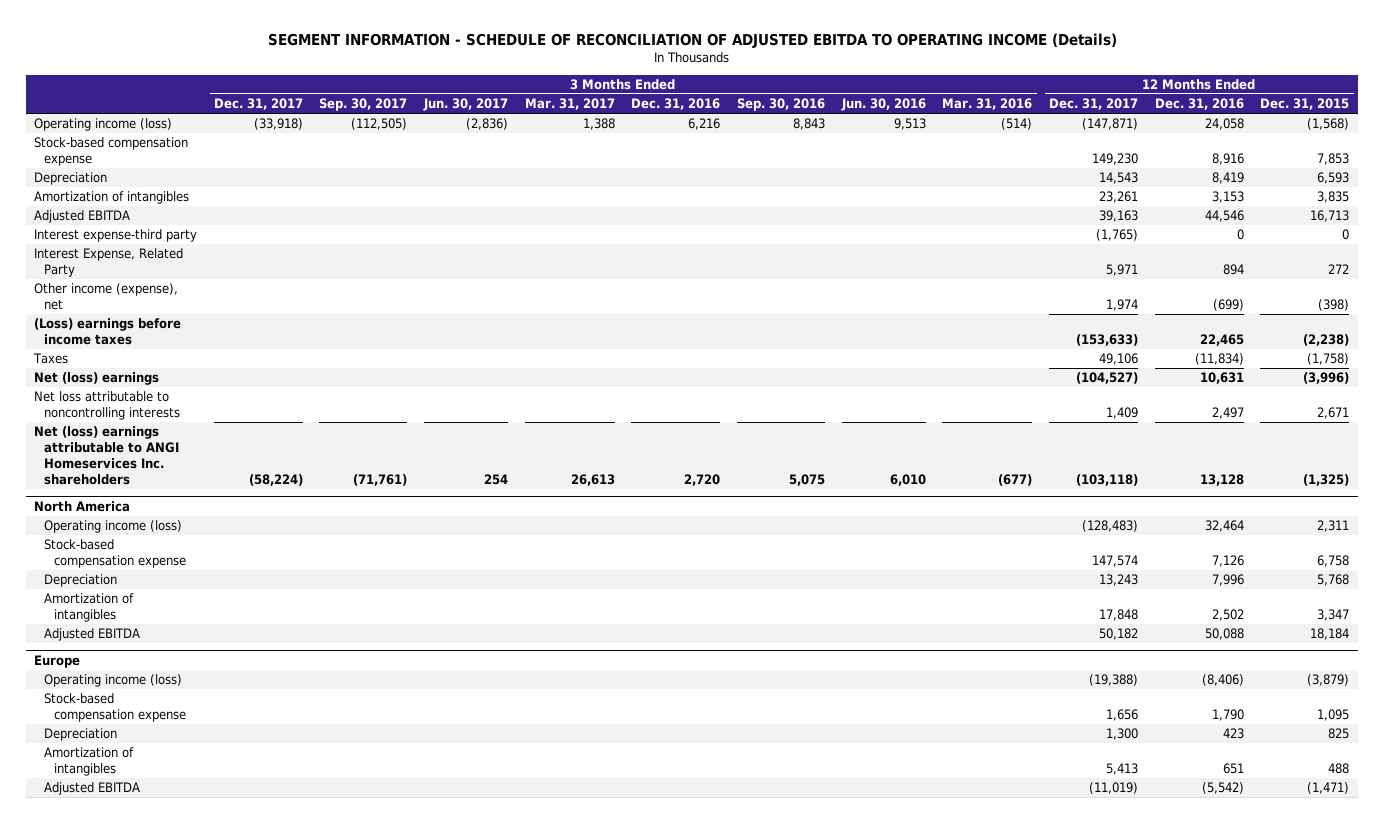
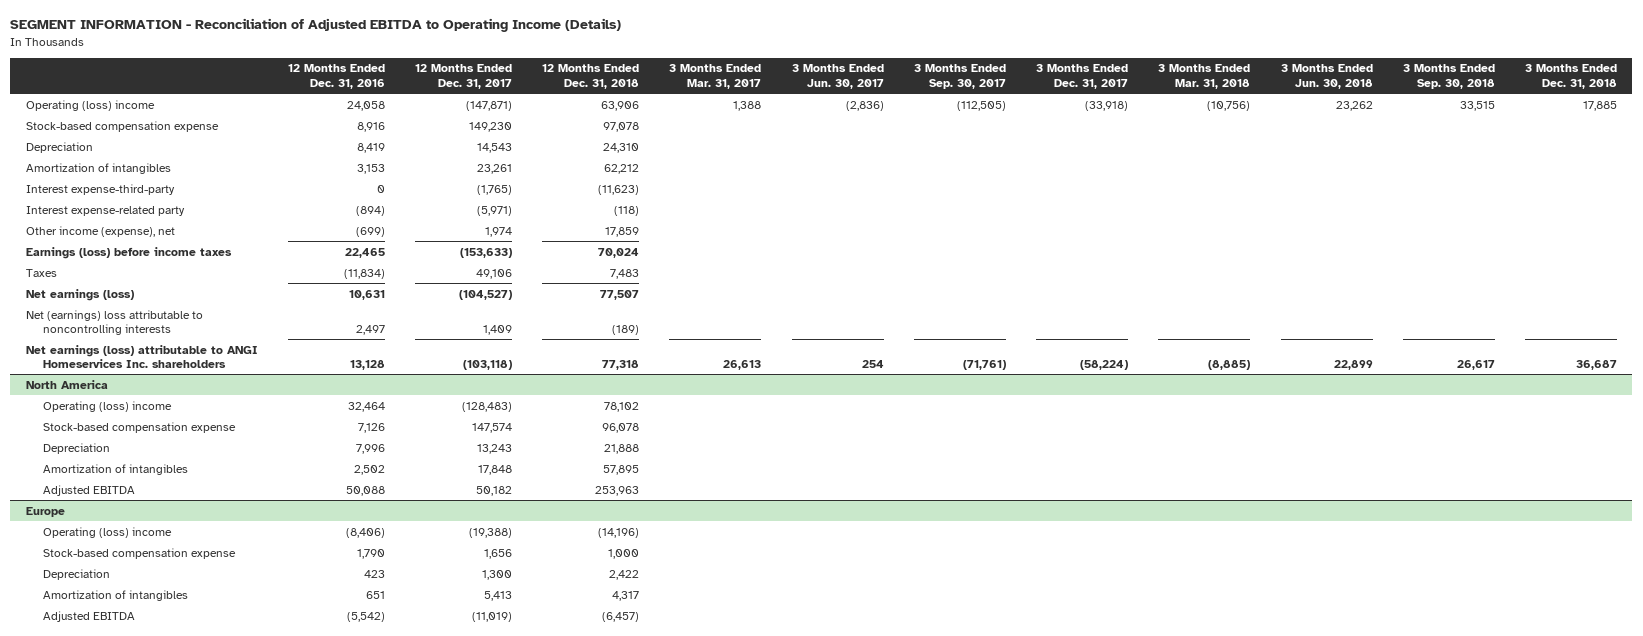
- SEGMENT INFORMATION - SCHEDULE OF RECONCILIATION OF ADJUSTED EBITDA TO OPERATING INCOME (Details)
+ SEGMENT INFORMATION - Reconciliation of Adjusted EBITDA to Operating Income (Details)
- | 3 Months Ended Dec. 31, 2017 | 3 Months Ended Sep. 30, 2017 | 3 Months Ended Jun. 30, 2017 | 3 Months Ended Mar. 31, 2017 | 3 Months Ended Dec. 31, 2016 | 3 Months Ended Sep. 30, 2016 | 3 Months Ended Jun. 30, 2016 | 3 Months Ended Mar. 31, 2016 | 12 Months Ended Dec. 31, 2017 | 12 Months Ended Dec. 31, 2016 | 12 Months Ended Dec. 31, 2015
+ | 12 Months Ended Dec. 31, 2016 | 12 Months Ended Dec. 31, 2017 | 12 Months Ended Dec. 31, 2018 | 3 Months Ended Mar. 31, 2017 | 3 Months Ended Jun. 30, 2017 | 3 Months Ended Sep. 30, 2017 | 3 Months Ended Dec. 31, 2017 | 3 Months Ended Mar. 31, 2018 | 3 Months Ended Jun. 30, 2018 | 3 Months Ended Sep. 30, 2018 | 3 Months Ended Dec. 31, 2018
- Operating income (loss) | (33,918) | (112,505) | (2,836) | 1,388 | 6,216 | 8,843 | 9,513 | (514) | (147,871) | 24,058 | (1,568)
+ Operating (loss) income | 24,058 | (147,871) | 63,906 | 1,388 | (2,836) | (112,505) | (33,918) | (10,756) | 23,262 | 33,515 | 17,885
- Adjusted EBITDA | | | | | | | | | 39,163 | 44,546 | 16,713
- Interest expense-third party | | | | | | | | | (1,765) | 0 | 0
- Interest Expense, Related Party | | | | | | | | | 5,971 | 894 | 272
+ Interest expense-third-party | 0 | (1,765) | (11,623) | | | | | | | |
+ Interest expense-related party | (894) | (5,971) | (118) | | | | | | | |
- (Loss) earnings before income taxes | | | | | | | | | (153,633) | 22,465 | (2,238)
+ Earnings (loss) before income taxes | 22,465 | (153,633) | 70,024 | | | | | | | |
- Net (loss) earnings | | | | | | | | | (104,527) | 10,631 | (3,996)
- Net loss attributable to noncontrolling interests | | | | | | | | | 1,409 | 2,497 | 2,671
- Net (loss) earnings attributable to ANGI Homeservices Inc. shareholders | (58,224) | (71,761) | 254 | 26,613 | 2,720 | 5,075 | 6,010 | (677) | (103,118) | 13,128 | (1,325)
+ Net earnings (loss) | 10,631 | (104,527) | 77,507 | | | | | | | |
+ Net (earnings) loss attributable to noncontrolling interests | 2,497 | 1,409 | (189) | | | | | | | |
+ Net earnings (loss) attributable to ANGI Homeservices Inc. shareholders | 13,128 | (103,118) | 77,318 | 26,613 | 254 | (71,761) | (58,224) | (8,885) | 22,899 | 26,617 | 36,687
@ North America
- Operating income (loss) | | | | | | | | | (128,483) | 32,464 | 2,311
+ Operating (loss) income | 32,464 | (128,483) | 78,102 | | | | | | | |
@ Europe
- Operating income (loss) | | | | | | | | | (19,388) | (8,406) | (3,879)
+ Operating (loss) income | (8,406) | (19,388) | (14,196) | | | | | | | |

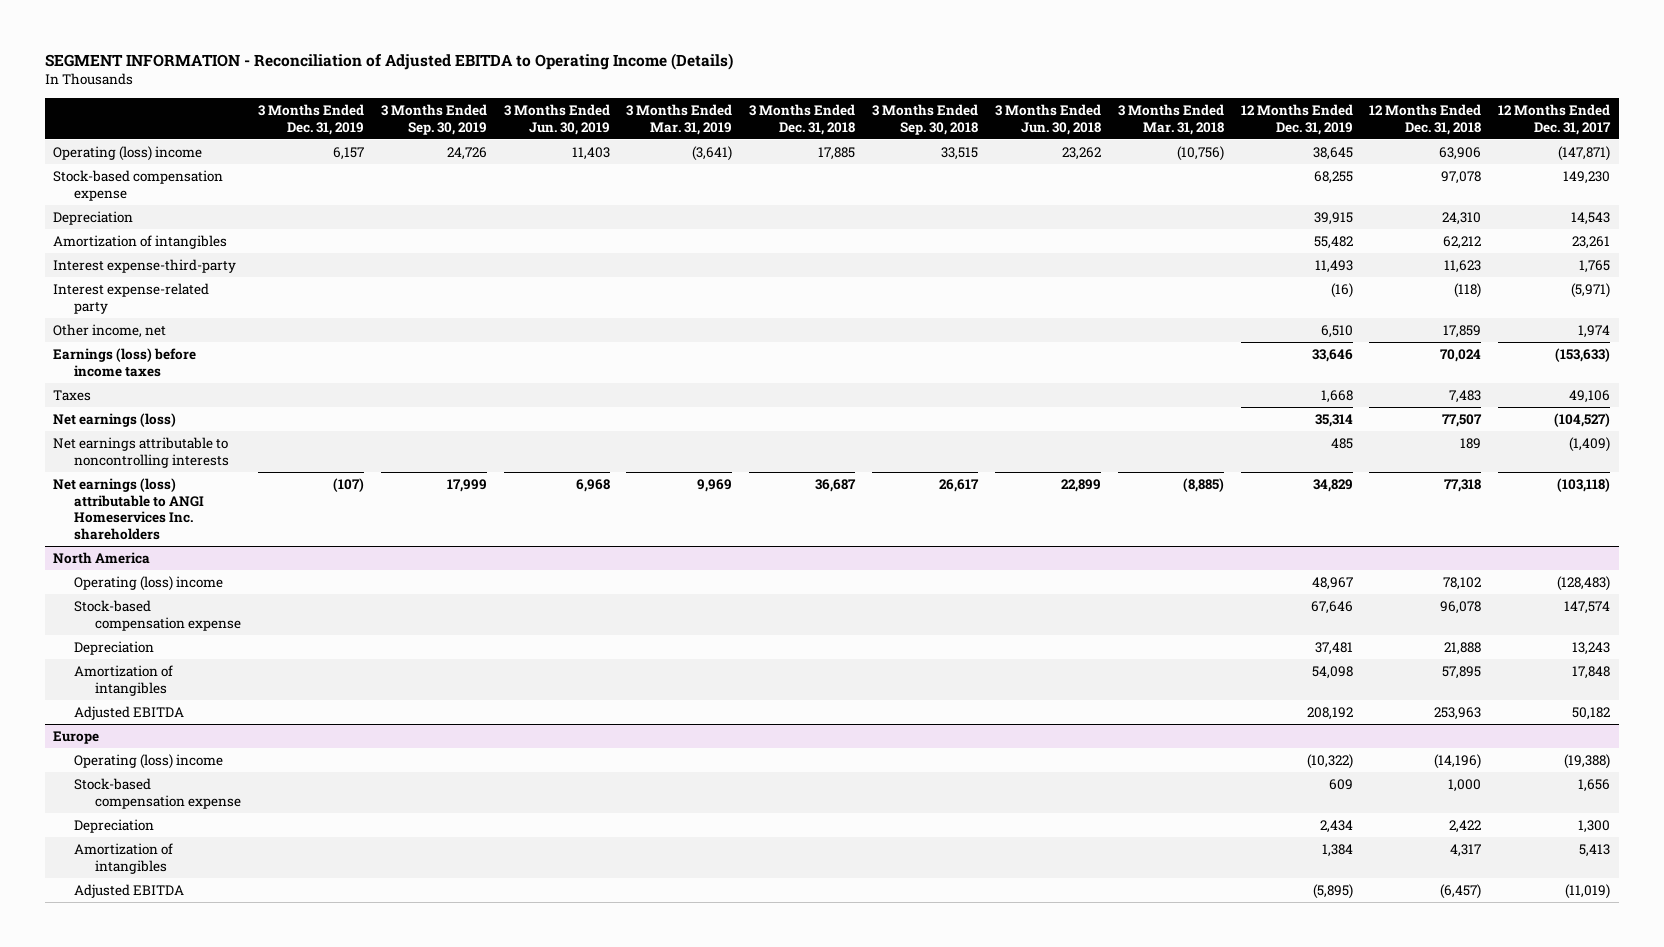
- | 12 Months Ended Dec. 31, 2016 | 12 Months Ended Dec. 31, 2017 | 12 Months Ended Dec. 31, 2018 | 3 Months Ended Mar. 31, 2017 | 3 Months Ended Jun. 30, 2017 | 3 Months Ended Sep. 30, 2017 | 3 Months Ended Dec. 31, 2017 | 3 Months Ended Mar. 31, 2018 | 3 Months Ended Jun. 30, 2018 | 3 Months Ended Sep. 30, 2018 | 3 Months Ended Dec. 31, 2018
+ | 3 Months Ended Dec. 31, 2019 | 3 Months Ended Sep. 30, 2019 | 3 Months Ended Jun. 30, 2019 | 3 Months Ended Mar. 31, 2019 | 3 Months Ended Dec. 31, 2018 | 3 Months Ended Sep. 30, 2018 | 3 Months Ended Jun. 30, 2018 | 3 Months Ended Mar. 31, 2018 | 12 Months Ended Dec. 31, 2019 | 12 Months Ended Dec. 31, 2018 | 12 Months Ended Dec. 31, 2017
- Interest expense-third-party | 0 | (1,765) | (11,623) | | | | | | | |
+ Interest expense-third-party | | | | | | | | | 11,493 | 11,623 | 1,765
- Other income (expense), net | (699) | 1,974 | 17,859 | | | | | | | |
+ Other income, net | | | | | | | | | 6,510 | 17,859 | 1,974
- Net (earnings) loss attributable to noncontrolling interests | 2,497 | 1,409 | (189) | | | | | | | |
+ Net earnings attributable to noncontrolling interests | | | | | | | | | 485 | 189 | (1,409)

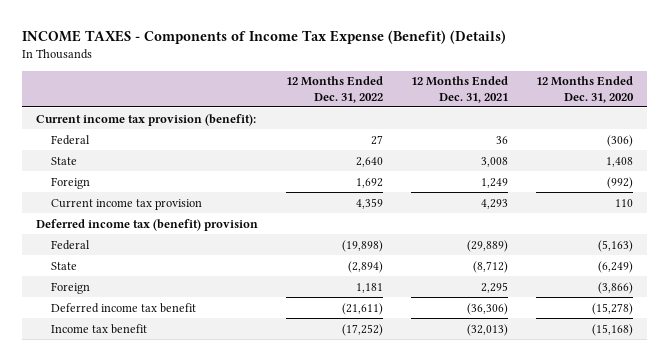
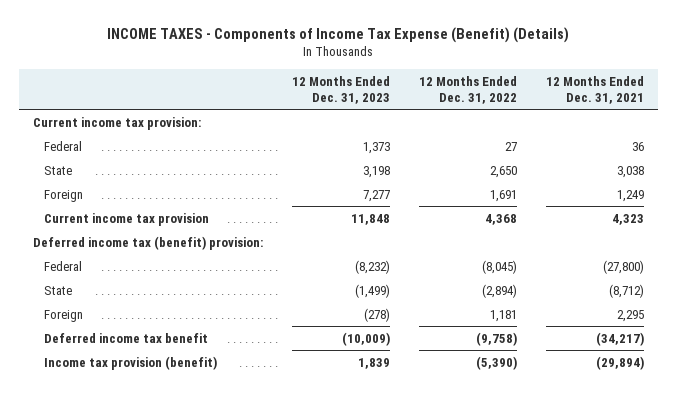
- | 12 Months Ended Dec. 31, 2022 | 12 Months Ended Dec. 31, 2021 | 12 Months Ended Dec. 31, 2020
+ | 12 Months Ended Dec. 31, 2023 | 12 Months Ended Dec. 31, 2022 | 12 Months Ended Dec. 31, 2021
- Current income tax provision (benefit):
+ Current income tax provision:
- State | 2,640 | 3,008 | 1,408
- Foreign | 1,692 | 1,249 | (992)
- Current income tax provision | 4,359 | 4,293 | 110
- Deferred income tax (benefit) provision
- Federal | (19,898) | (29,889) | (5,163)
+ State | 3,198 | 2,650 | 3,038
+ Foreign | 7,277 | 1,691 | 1,249
+ Current income tax provision | 11,848 | 4,368 | 4,323
+ Deferred income tax (benefit) provision:
+ Federal | (8,232) | (8,045) | (27,800)
- Deferred income tax benefit | (21,611) | (36,306) | (15,278)
- Income tax benefit | (17,252) | (32,013) | (15,168)
+ Deferred income tax benefit | (10,009) | (9,758) | (34,217)
+ Income tax provision (benefit) | 1,839 | (5,390) | (29,894)

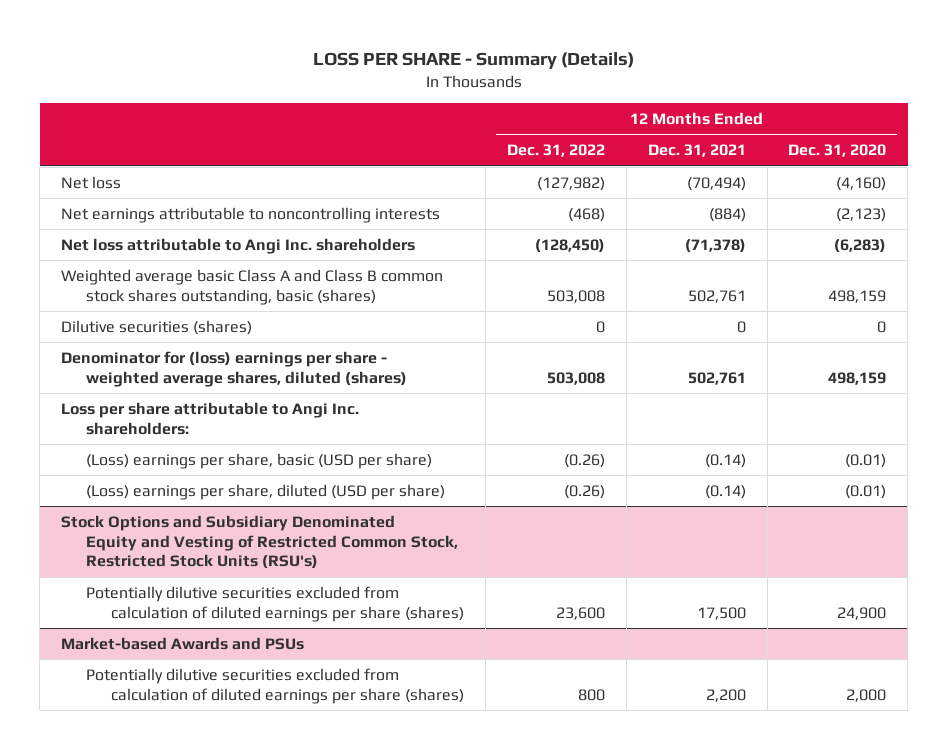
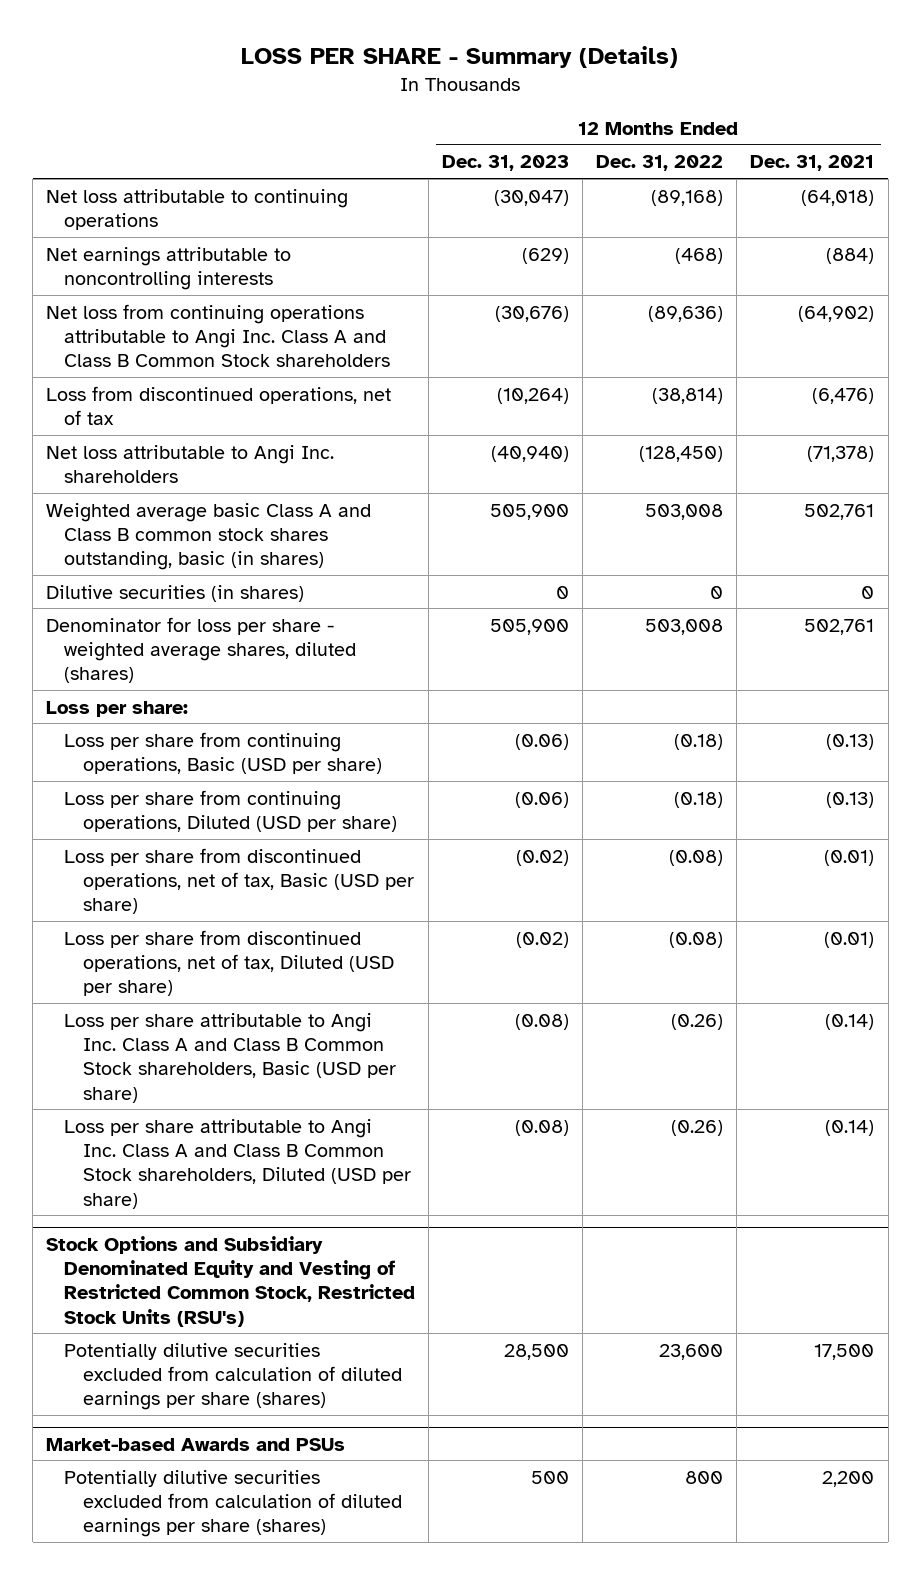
- | 12 Months Ended Dec. 31, 2022 | 12 Months Ended Dec. 31, 2021 | 12 Months Ended Dec. 31, 2020
+ | 12 Months Ended Dec. 31, 2023 | 12 Months Ended Dec. 31, 2022 | 12 Months Ended Dec. 31, 2021
- Net loss | (127,982) | (70,494) | (4,160)
+ Net loss attributable to continuing operations | (30,047) | (89,168) | (64,018)
+ Net loss from continuing operations attributable to Angi Inc. Class A and Class B Common Stock shareholders | (30,676) | (89,636) | (64,902)
+ Loss from discontinued operations, net of tax | (10,264) | (38,814) | (6,476)
- Weighted average basic Class A and Class B common stock shares outstanding, basic (shares) | 503,008 | 502,761 | 498,159
- Dilutive securities (shares) | 0 | 0 | 0
- Denominator for (loss) earnings per share - weighted average shares, diluted (shares) | 503,008 | 502,761 | 498,159
- Loss per share attributable to Angi Inc. shareholders:
- (Loss) earnings per share, basic (USD per share) | (0.26) | (0.14) | (0.01)
- (Loss) earnings per share, diluted (USD per share) | (0.26) | (0.14) | (0.01)
+ Weighted average basic Class A and Class B common stock shares outstanding, basic (in shares) | 505,900 | 503,008 | 502,761
+ Dilutive securities (in shares) | 0 | 0 | 0
+ Denominator for loss per share - weighted average shares, diluted (shares) | 505,900 | 503,008 | 502,761
+ Loss per share:
+ Loss per share from continuing operations, Basic (USD per share) | (0.06) | (0.18) | (0.13)
+ Loss per share from continuing operations, Diluted (USD per share) | (0.06) | (0.18) | (0.13)
+ Loss per share from discontinued operations, net of tax, Basic (USD per share) | (0.02) | (0.08) | (0.01)
+ Loss per share from discontinued operations, net of tax, Diluted (USD per share) | (0.02) | (0.08) | (0.01)
+ Loss per share attributable to Angi Inc. Class A and Class B Common Stock shareholders, Basic (USD per share) | (0.08) | (0.26) | (0.14)
+ Loss per share attributable to Angi Inc. Class A and Class B Common Stock shareholders, Diluted (USD per share) | (0.08) | (0.26) | (0.14)

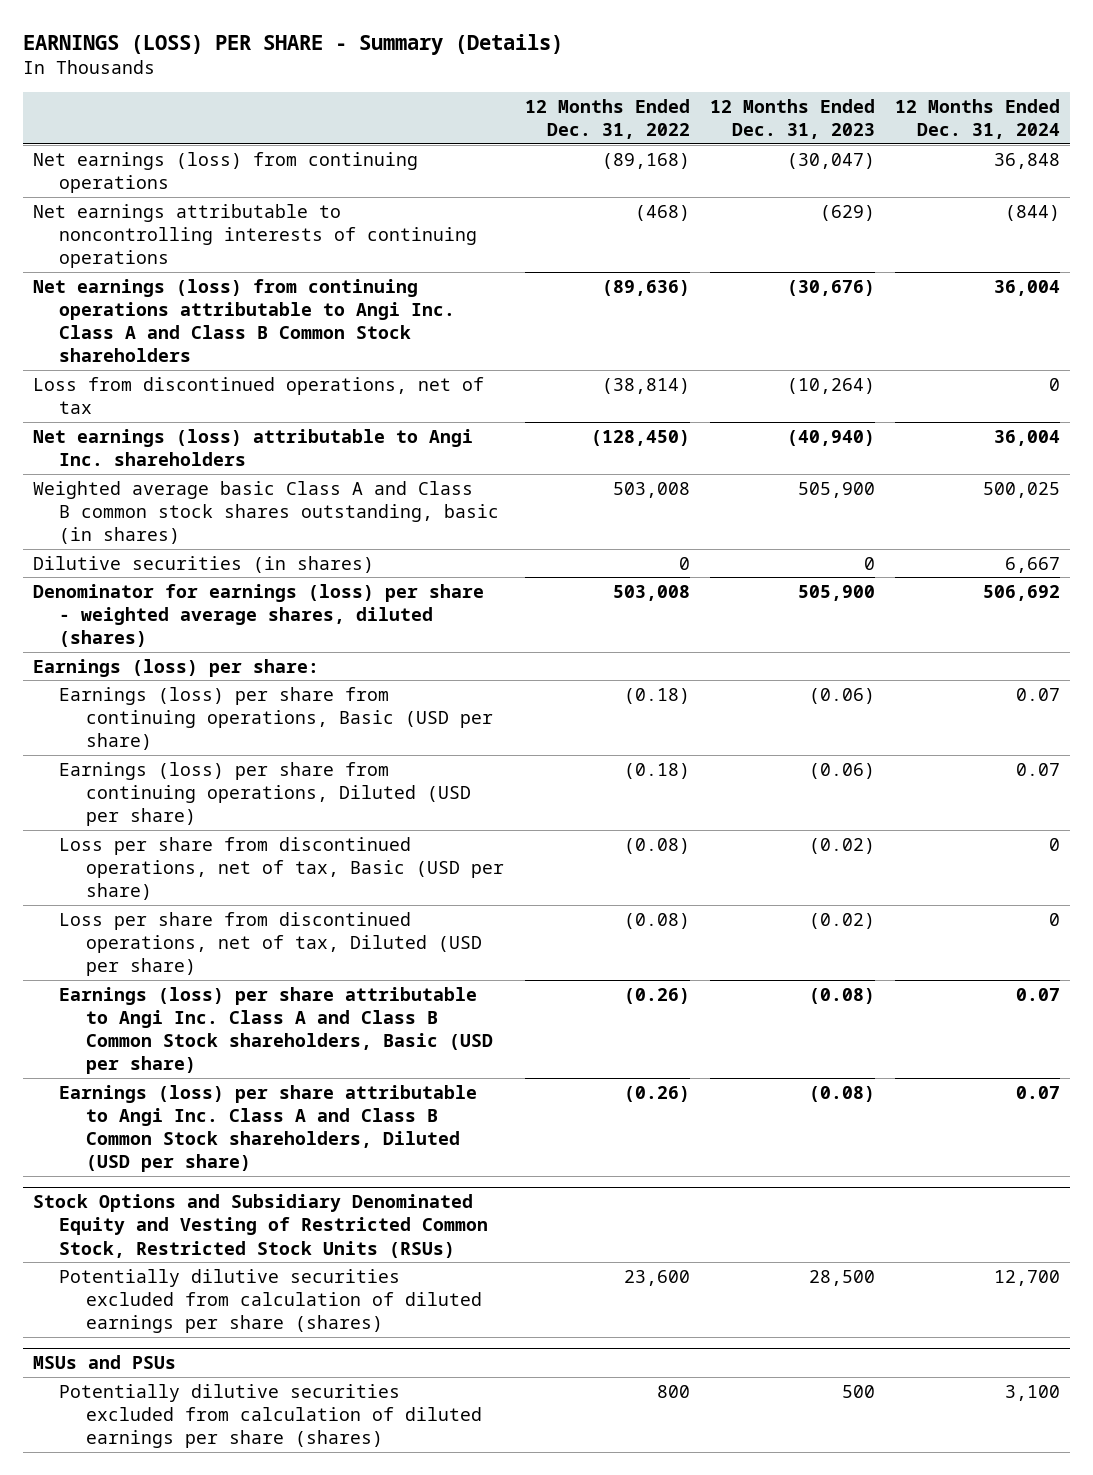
- LOSS PER SHARE - Summary (Details)
+ EARNINGS (LOSS) PER SHARE - Summary (Details)
- | 12 Months Ended Dec. 31, 2023 | 12 Months Ended Dec. 31, 2022 | 12 Months Ended Dec. 31, 2021
+ | 12 Months Ended Dec. 31, 2022 | 12 Months Ended Dec. 31, 2023 | 12 Months Ended Dec. 31, 2024
- Net loss attributable to continuing operations | (30,047) | (89,168) | (64,018)
- Net earnings attributable to noncontrolling interests | (629) | (468) | (884)
- Net loss from continuing operations attributable to Angi Inc. Class A and Class B Common Stock shareholders | (30,676) | (89,636) | (64,902)
+ Net earnings (loss) from continuing operations | (89,168) | (30,047) | 36,848
+ Net earnings attributable to noncontrolling interests of continuing operations | (468) | (629) | (844)
+ Net earnings (loss) from continuing operations attributable to Angi Inc. Class A and Class B Common Stock shareholders | (89,636) | (30,676) | 36,004
- Net loss attributable to Angi Inc. shareholders | (40,940) | (128,450) | (71,378)
+ Net earnings (loss) attributable to Angi Inc. shareholders | (128,450) | (40,940) | 36,004
- Denominator for loss per share - weighted average shares, diluted (shares) | 505,900 | 503,008 | 502,761
- Loss per share:
- Loss per share from continuing operations, Basic (USD per share) | (0.06) | (0.18) | (0.13)
- Loss per share from continuing operations, Diluted (USD per share) | (0.06) | (0.18) | (0.13)
+ Denominator for earnings (loss) per share - weighted average shares, diluted (shares) | 503,008 | 505,900 | 506,692
+ Earnings (loss) per share:
+ Earnings (loss) per share from continuing operations, Basic (USD per share) | (0.18) | (0.06) | 0.07
+ Earnings (loss) per share from continuing operations, Diluted (USD per share) | (0.18) | (0.06) | 0.07
- Loss per share attributable to Angi Inc. Class A and Class B Common Stock shareholders, Basic (USD per share) | (0.08) | (0.26) | (0.14)
- Loss per share attributable to Angi Inc. Class A and Class B Common Stock shareholders, Diluted (USD per share) | (0.08) | (0.26) | (0.14)
- Stock Options and Subsidiary Denominated Equity and Vesting of Restricted Common Stock, Restricted Stock Units (RSU's)
+ Earnings (loss) per share attributable to Angi Inc. Class A and Class B Common Stock shareholders, Basic (USD per share) | (0.26) | (0.08) | 0.07
+ Earnings (loss) per share attributable to Angi Inc. Class A and Class B Common Stock shareholders, Diluted (USD per share) | (0.26) | (0.08) | 0.07
+ Stock Options and Subsidiary Denominated Equity and Vesting of Restricted Common Stock, Restricted Stock Units (RSUs)
- Market-based Awards and PSUs
+ MSUs and PSUs

